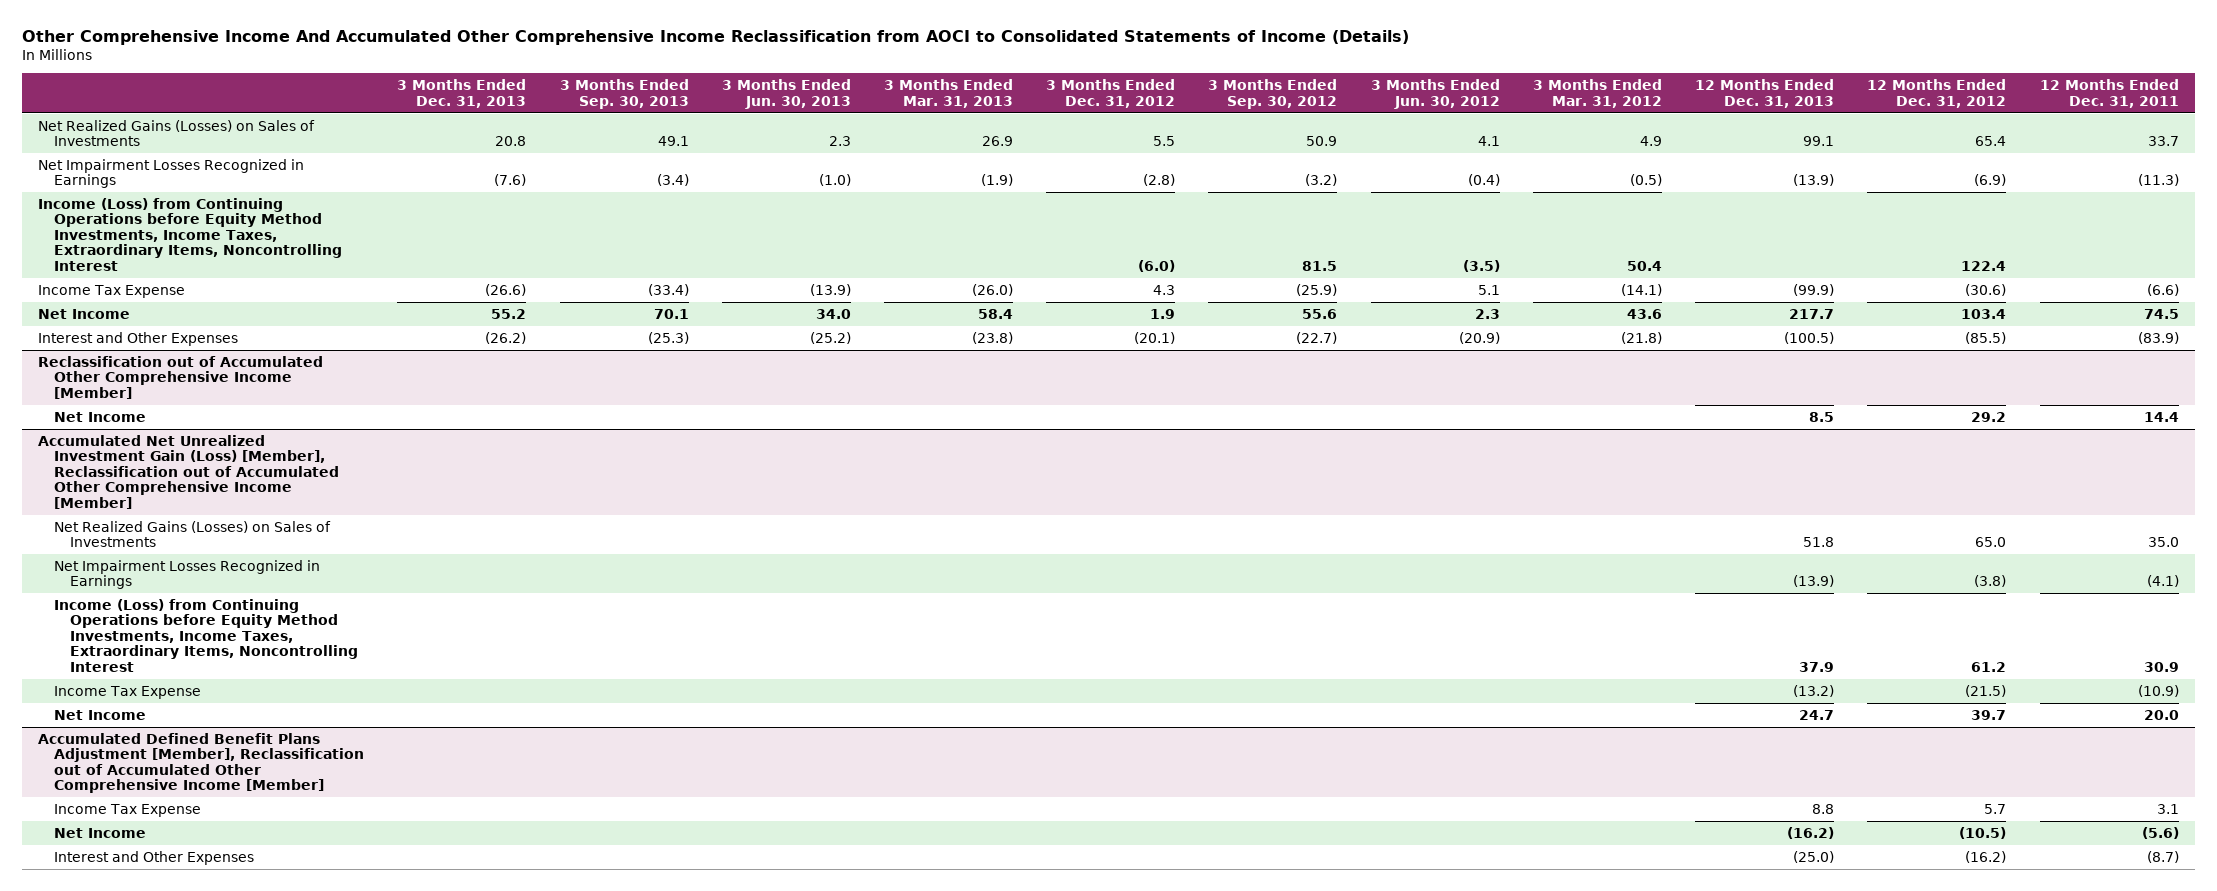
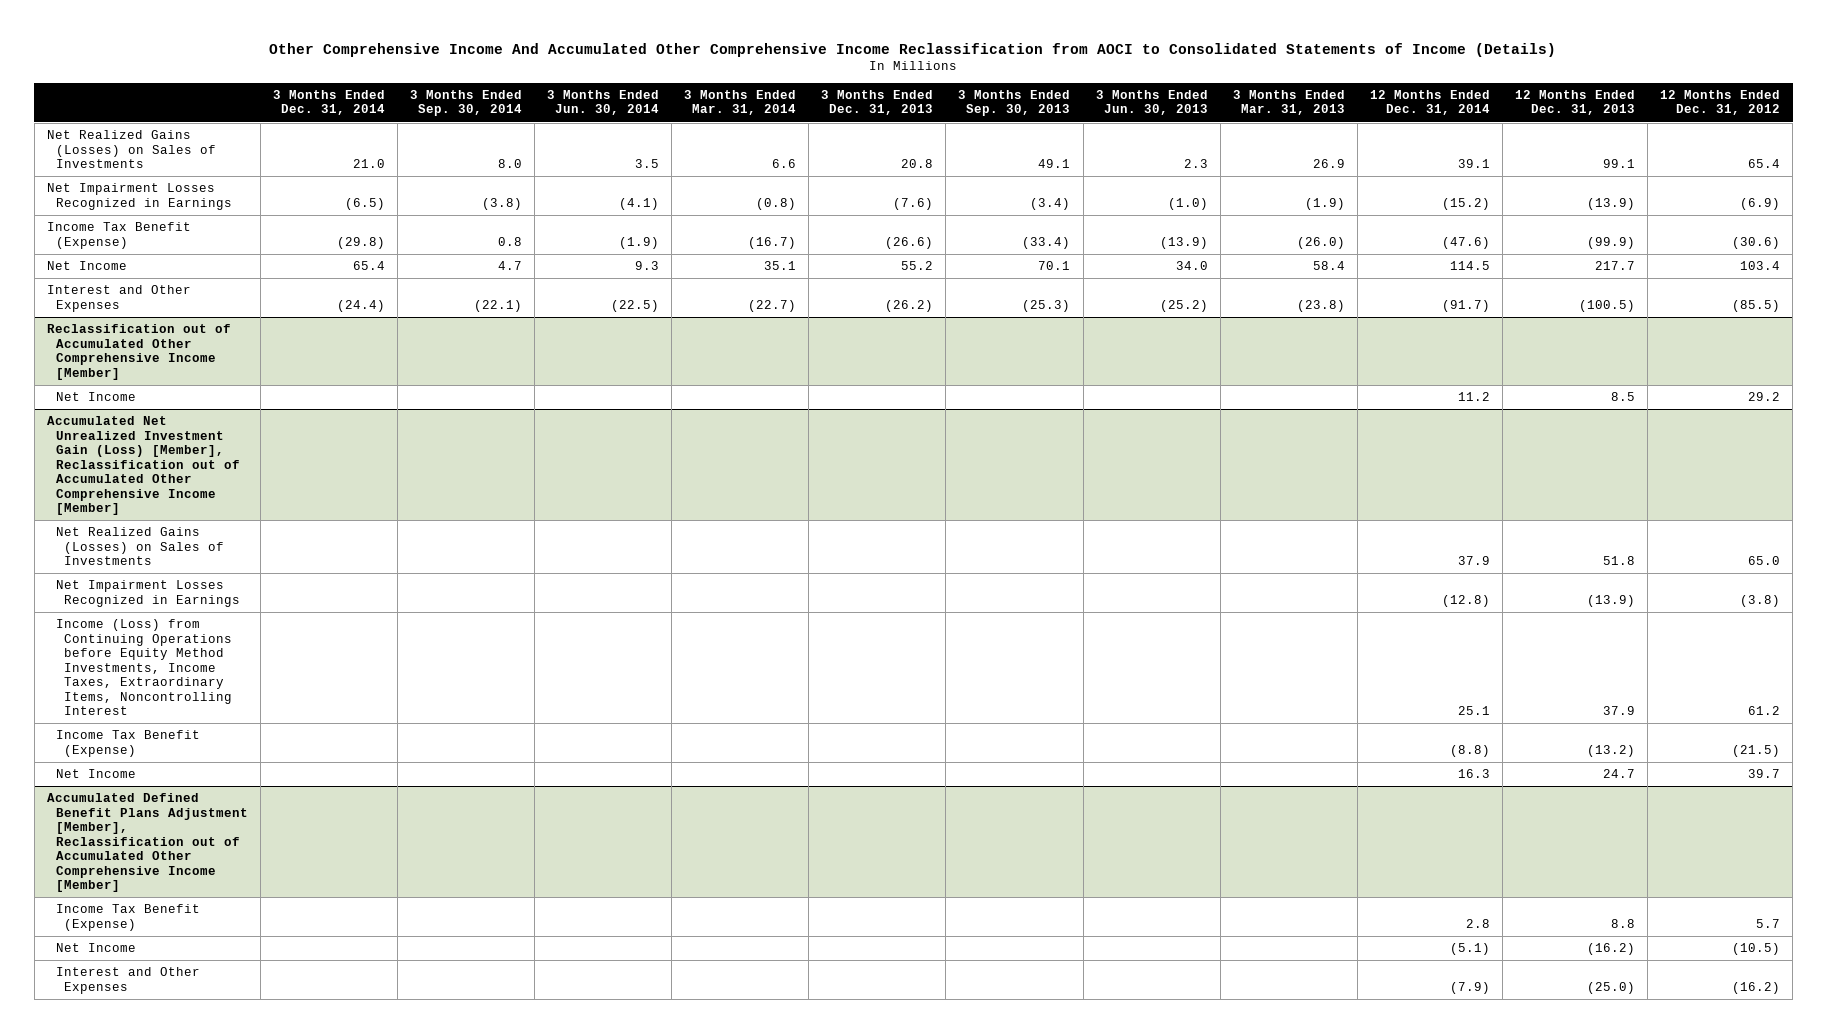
- | 3 Months Ended Dec. 31, 2013 | 3 Months Ended Sep. 30, 2013 | 3 Months Ended Jun. 30, 2013 | 3 Months Ended Mar. 31, 2013 | 3 Months Ended Dec. 31, 2012 | 3 Months Ended Sep. 30, 2012 | 3 Months Ended Jun. 30, 2012 | 3 Months Ended Mar. 31, 2012 | 12 Months Ended Dec. 31, 2013 | 12 Months Ended Dec. 31, 2012 | 12 Months Ended Dec. 31, 2011
+ | 3 Months Ended Dec. 31, 2014 | 3 Months Ended Sep. 30, 2014 | 3 Months Ended Jun. 30, 2014 | 3 Months Ended Mar. 31, 2014 | 3 Months Ended Dec. 31, 2013 | 3 Months Ended Sep. 30, 2013 | 3 Months Ended Jun. 30, 2013 | 3 Months Ended Mar. 31, 2013 | 12 Months Ended Dec. 31, 2014 | 12 Months Ended Dec. 31, 2013 | 12 Months Ended Dec. 31, 2012
- Income (Loss) from Continuing Operations before Equity Method Investments, Income Taxes, Extraordinary Items, Noncontrolling Interest | | | | | (6.0) | 81.5 | (3.5) | 50.4 | | 122.4 |
- Income Tax Expense | (26.6) | (33.4) | (13.9) | (26.0) | 4.3 | (25.9) | 5.1 | (14.1) | (99.9) | (30.6) | (6.6)
+ Income Tax Benefit (Expense) | (29.8) | 0.8 | (1.9) | (16.7) | (26.6) | (33.4) | (13.9) | (26.0) | (47.6) | (99.9) | (30.6)
@ Accumulated Net Unrealized Investment Gain (Loss) [Member], Reclassification out of Accumulated Other Comprehensive Income [Member]
- Income Tax Expense | | | | | | | | | (13.2) | (21.5) | (10.9)
+ Income Tax Benefit (Expense) | | | | | | | | | (8.8) | (13.2) | (21.5)
@ Accumulated Defined Benefit Plans Adjustment [Member], Reclassification out of Accumulated Other Comprehensive Income [Member]
- Income Tax Expense | | | | | | | | | 8.8 | 5.7 | 3.1
+ Income Tax Benefit (Expense) | | | | | | | | | 2.8 | 8.8 | 5.7

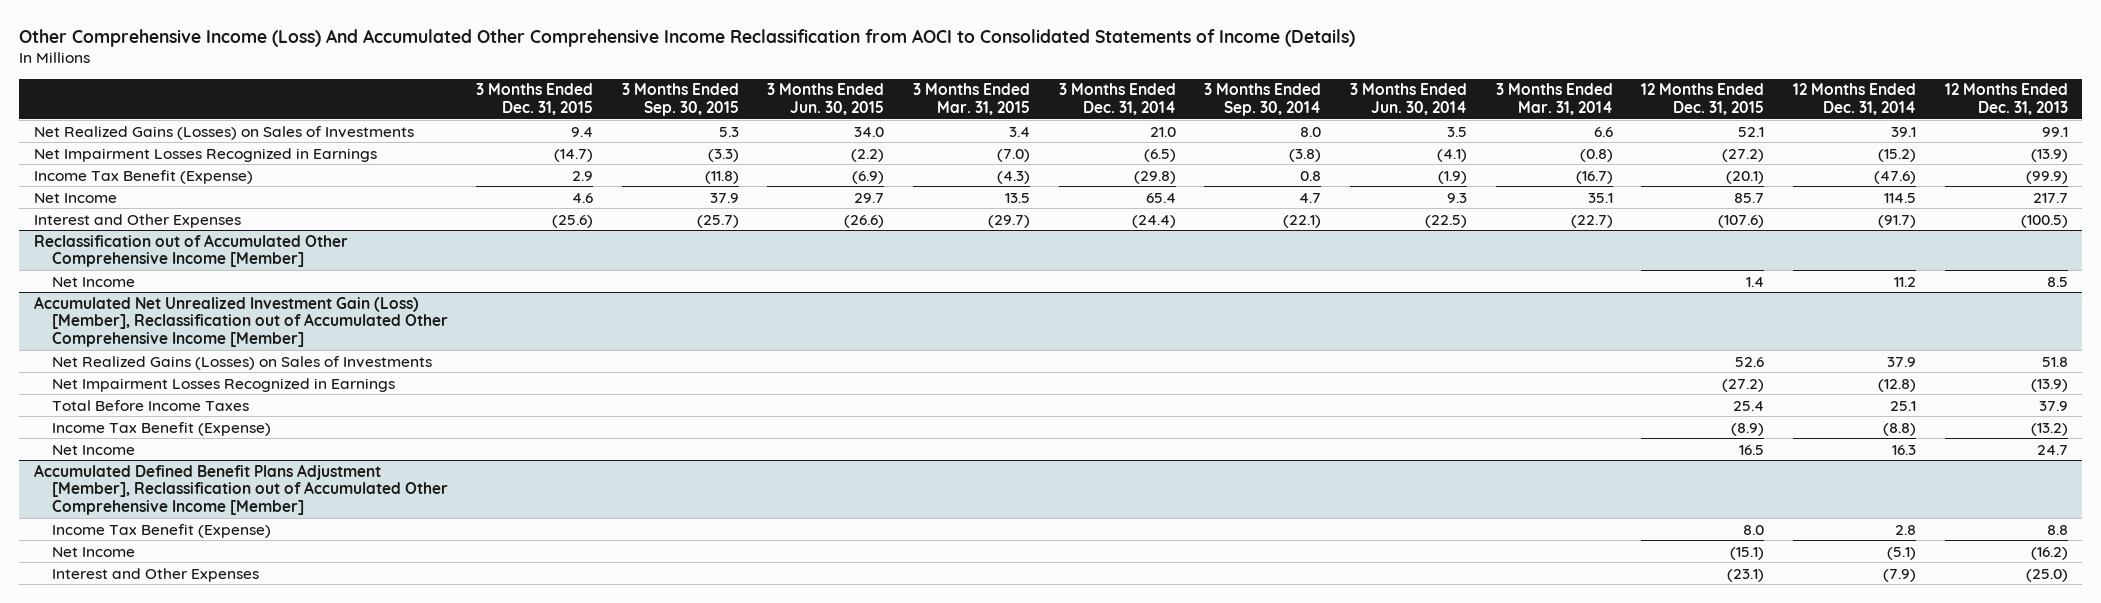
- Other Comprehensive Income And Accumulated Other Comprehensive Income Reclassification from AOCI to Consolidated Statements of Income (Details)
+ Other Comprehensive Income (Loss) And Accumulated Other Comprehensive Income Reclassification from AOCI to Consolidated Statements of Income (Details)
- | 3 Months Ended Dec. 31, 2014 | 3 Months Ended Sep. 30, 2014 | 3 Months Ended Jun. 30, 2014 | 3 Months Ended Mar. 31, 2014 | 3 Months Ended Dec. 31, 2013 | 3 Months Ended Sep. 30, 2013 | 3 Months Ended Jun. 30, 2013 | 3 Months Ended Mar. 31, 2013 | 12 Months Ended Dec. 31, 2014 | 12 Months Ended Dec. 31, 2013 | 12 Months Ended Dec. 31, 2012
+ | 3 Months Ended Dec. 31, 2015 | 3 Months Ended Sep. 30, 2015 | 3 Months Ended Jun. 30, 2015 | 3 Months Ended Mar. 31, 2015 | 3 Months Ended Dec. 31, 2014 | 3 Months Ended Sep. 30, 2014 | 3 Months Ended Jun. 30, 2014 | 3 Months Ended Mar. 31, 2014 | 12 Months Ended Dec. 31, 2015 | 12 Months Ended Dec. 31, 2014 | 12 Months Ended Dec. 31, 2013
@ Accumulated Net Unrealized Investment Gain (Loss) [Member], Reclassification out of Accumulated Other Comprehensive Income [Member]
- Income (Loss) from Continuing Operations before Equity Method Investments, Income Taxes, Extraordinary Items, Noncontrolling Interest | | | | | | | | | 25.1 | 37.9 | 61.2
+ Total Before Income Taxes | | | | | | | | | 25.4 | 25.1 | 37.9

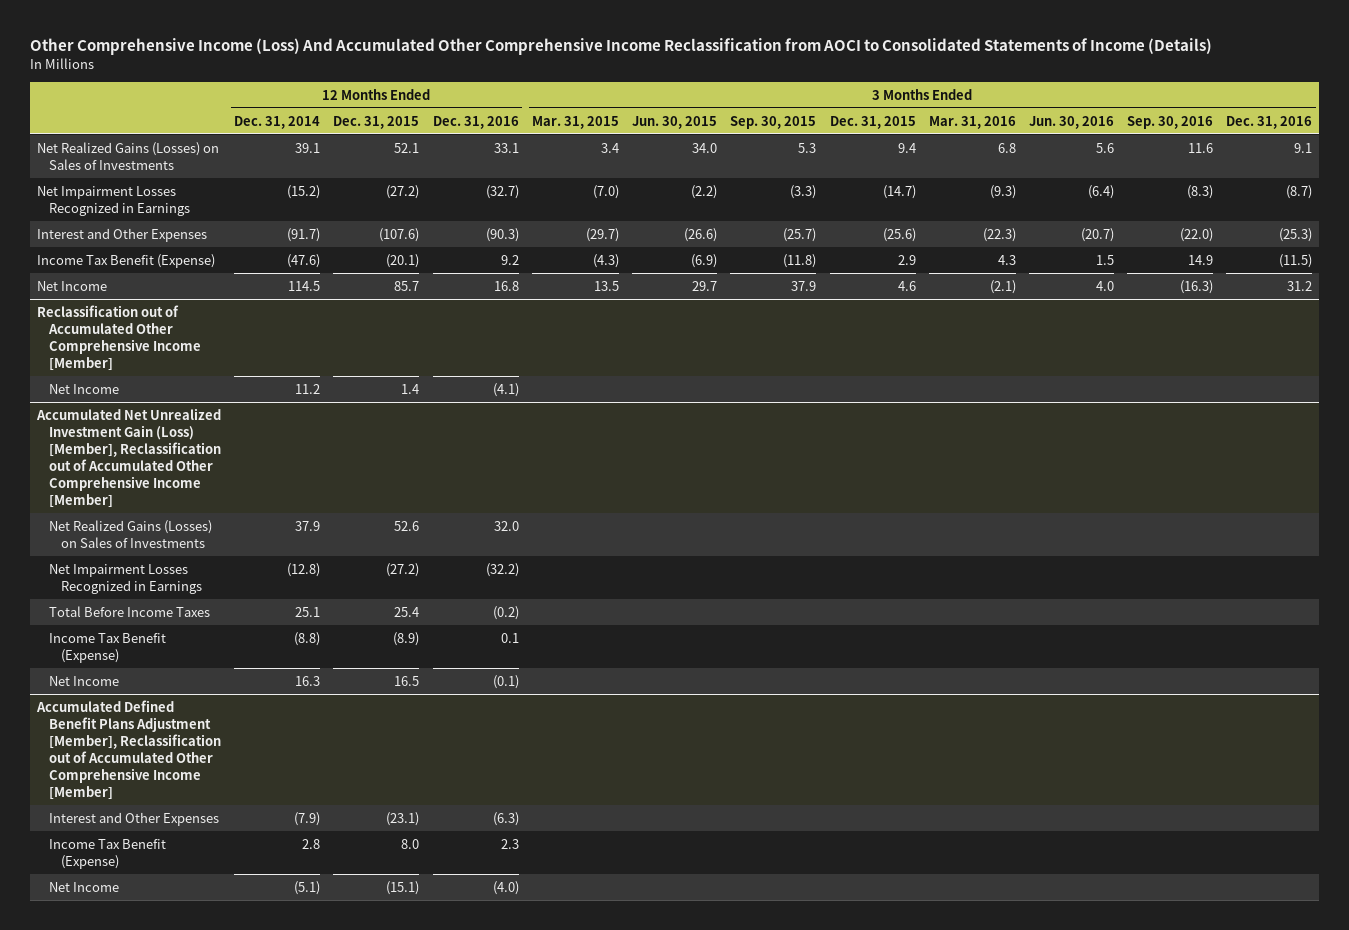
- | 3 Months Ended Dec. 31, 2015 | 3 Months Ended Sep. 30, 2015 | 3 Months Ended Jun. 30, 2015 | 3 Months Ended Mar. 31, 2015 | 3 Months Ended Dec. 31, 2014 | 3 Months Ended Sep. 30, 2014 | 3 Months Ended Jun. 30, 2014 | 3 Months Ended Mar. 31, 2014 | 12 Months Ended Dec. 31, 2015 | 12 Months Ended Dec. 31, 2014 | 12 Months Ended Dec. 31, 2013
+ | 12 Months Ended Dec. 31, 2014 | 12 Months Ended Dec. 31, 2015 | 12 Months Ended Dec. 31, 2016 | 3 Months Ended Mar. 31, 2015 | 3 Months Ended Jun. 30, 2015 | 3 Months Ended Sep. 30, 2015 | 3 Months Ended Dec. 31, 2015 | 3 Months Ended Mar. 31, 2016 | 3 Months Ended Jun. 30, 2016 | 3 Months Ended Sep. 30, 2016 | 3 Months Ended Dec. 31, 2016
moved up: Interest and Other Expenses | (91.7) | (107.6) | (90.3) | (29.7) | (26.6) | (25.7) | (25.6) | (22.3) | (20.7) | (22.0) | (25.3)
@ Accumulated Defined Benefit Plans Adjustment [Member], Reclassification out of Accumulated Other Comprehensive Income [Member]
moved up: Interest and Other Expenses | (7.9) | (23.1) | (6.3) | | | | | | | |

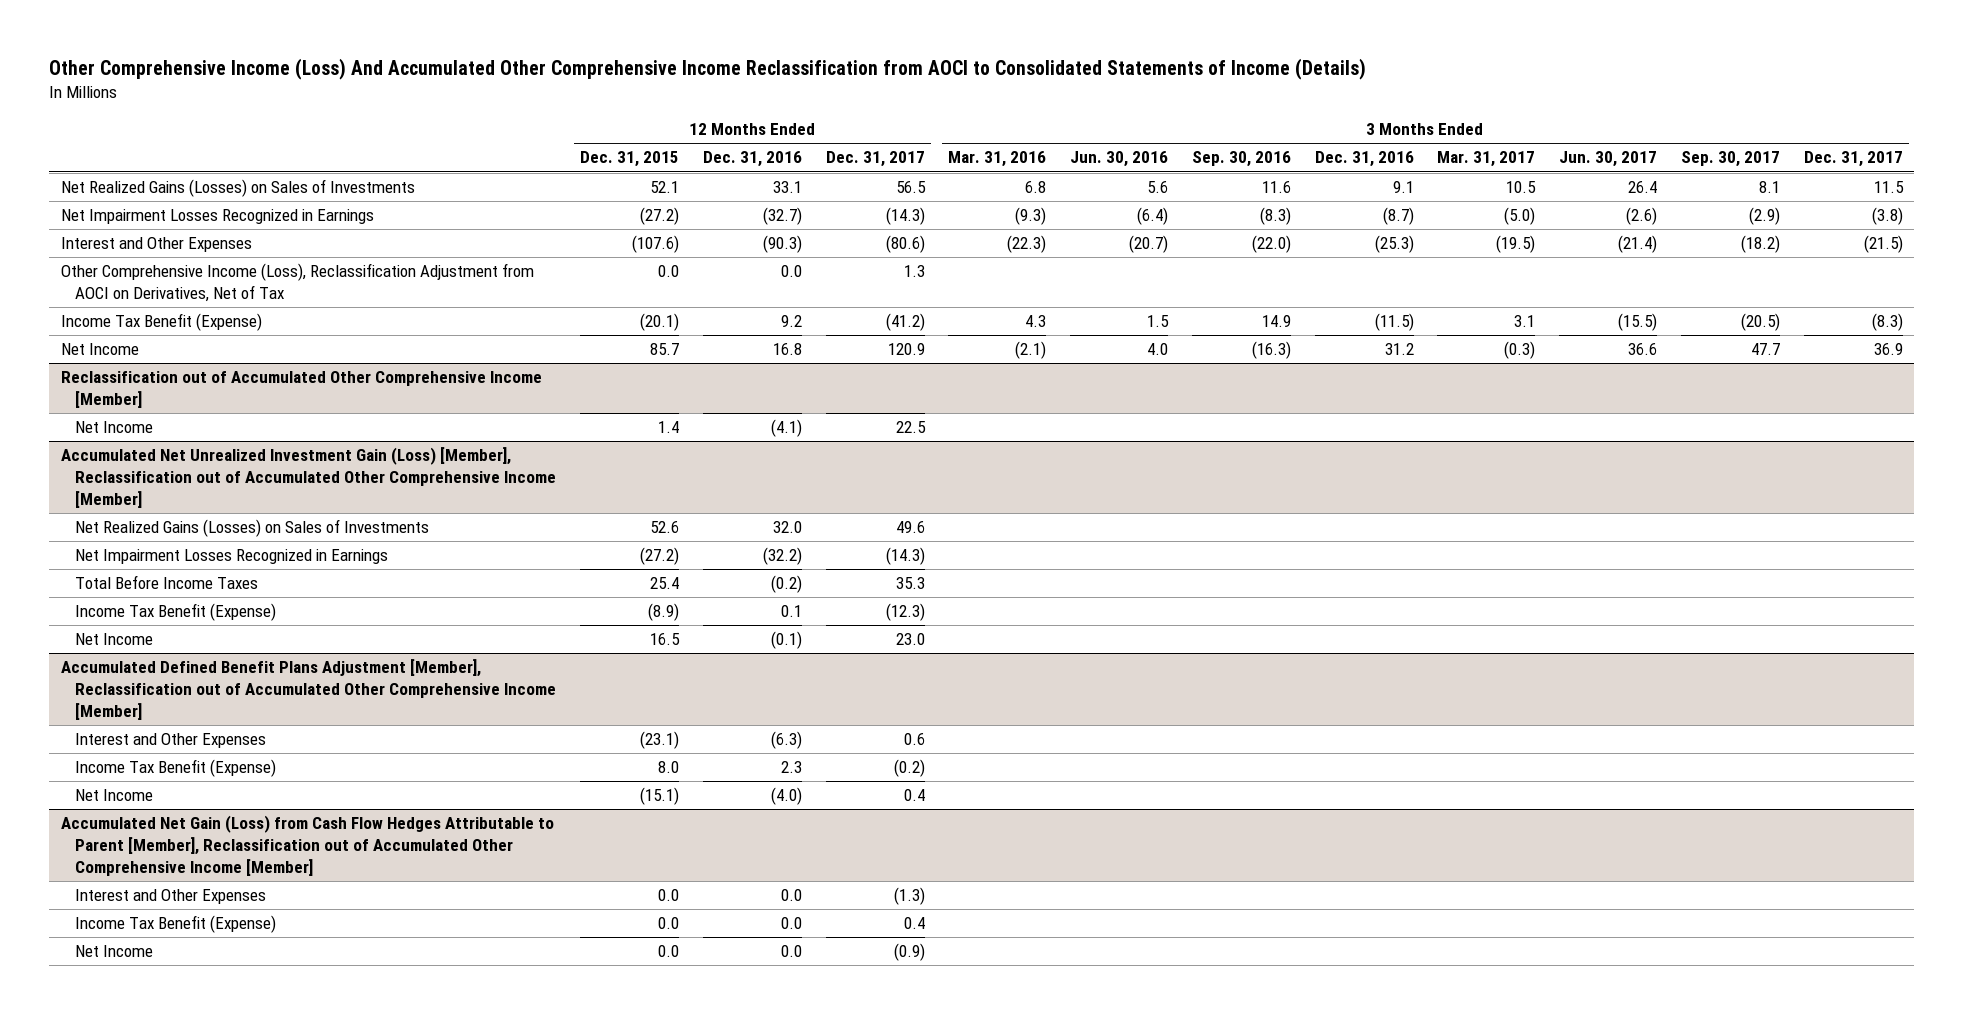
- | 12 Months Ended Dec. 31, 2014 | 12 Months Ended Dec. 31, 2015 | 12 Months Ended Dec. 31, 2016 | 3 Months Ended Mar. 31, 2015 | 3 Months Ended Jun. 30, 2015 | 3 Months Ended Sep. 30, 2015 | 3 Months Ended Dec. 31, 2015 | 3 Months Ended Mar. 31, 2016 | 3 Months Ended Jun. 30, 2016 | 3 Months Ended Sep. 30, 2016 | 3 Months Ended Dec. 31, 2016
+ | 12 Months Ended Dec. 31, 2015 | 12 Months Ended Dec. 31, 2016 | 12 Months Ended Dec. 31, 2017 | 3 Months Ended Mar. 31, 2016 | 3 Months Ended Jun. 30, 2016 | 3 Months Ended Sep. 30, 2016 | 3 Months Ended Dec. 31, 2016 | 3 Months Ended Mar. 31, 2017 | 3 Months Ended Jun. 30, 2017 | 3 Months Ended Sep. 30, 2017 | 3 Months Ended Dec. 31, 2017
+ Other Comprehensive Income (Loss), Reclassification Adjustment from AOCI on Derivatives, Net of Tax | 0.0 | 0.0 | 1.3 | | | | | | | |
+ Accumulated Net Gain (Loss) from Cash Flow Hedges Attributable to Parent [Member], Reclassification out of Accumulated Other Comprehensive Income [Member]
+ Interest and Other Expenses | 0.0 | 0.0 | (1.3) | | | | | | | |
+ Income Tax Benefit (Expense) | 0.0 | 0.0 | 0.4 | | | | | | | |
+ Net Income | 0.0 | 0.0 | (0.9) | | | | | | | |

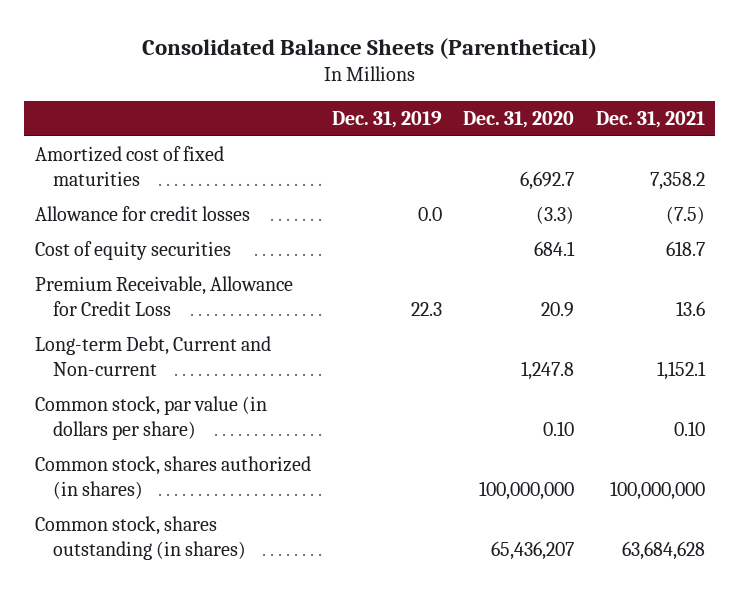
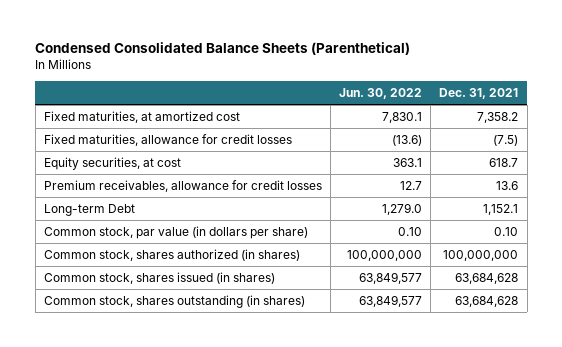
- Consolidated Balance Sheets (Parenthetical)
+ Condensed Consolidated Balance Sheets (Parenthetical)
- | Dec. 31, 2019 | Dec. 31, 2020 | Dec. 31, 2021
+ | Jun. 30, 2022 | Dec. 31, 2021
- Amortized cost of fixed maturities | | 6,692.7 | 7,358.2
- Allowance for credit losses | 0.0 | (3.3) | (7.5)
- Cost of equity securities | | 684.1 | 618.7
- Premium Receivable, Allowance for Credit Loss | 22.3 | 20.9 | 13.6
- Long-term Debt, Current and Non-current | | 1,247.8 | 1,152.1
+ Fixed maturities, at amortized cost | 7,830.1 | 7,358.2
+ Fixed maturities, allowance for credit losses | (13.6) | (7.5)
+ Equity securities, at cost | 363.1 | 618.7
+ Premium receivables, allowance for credit losses | 12.7 | 13.6
+ Long-term Debt | 1,279.0 | 1,152.1
+ Common stock, shares issued (in shares) | 63,849,577 | 63,684,628

